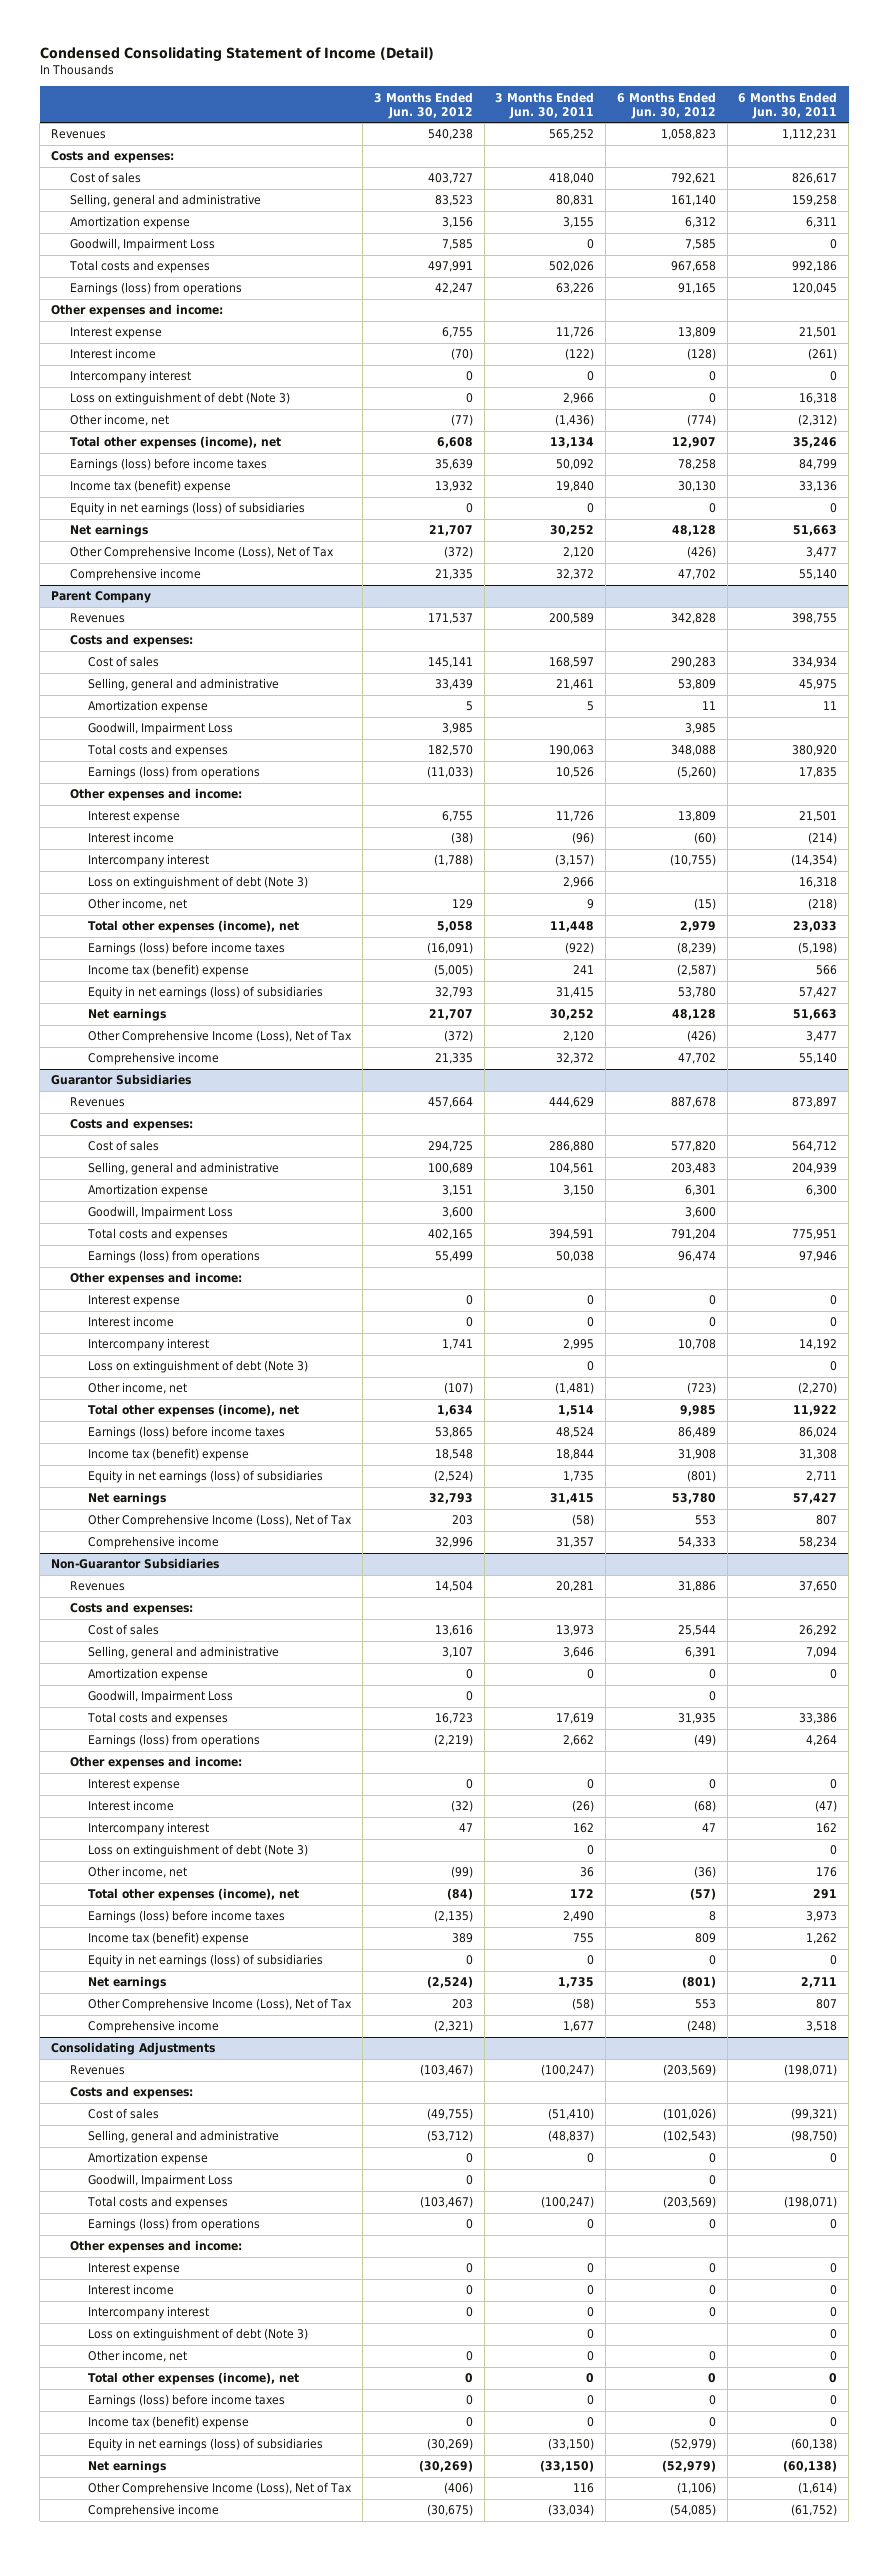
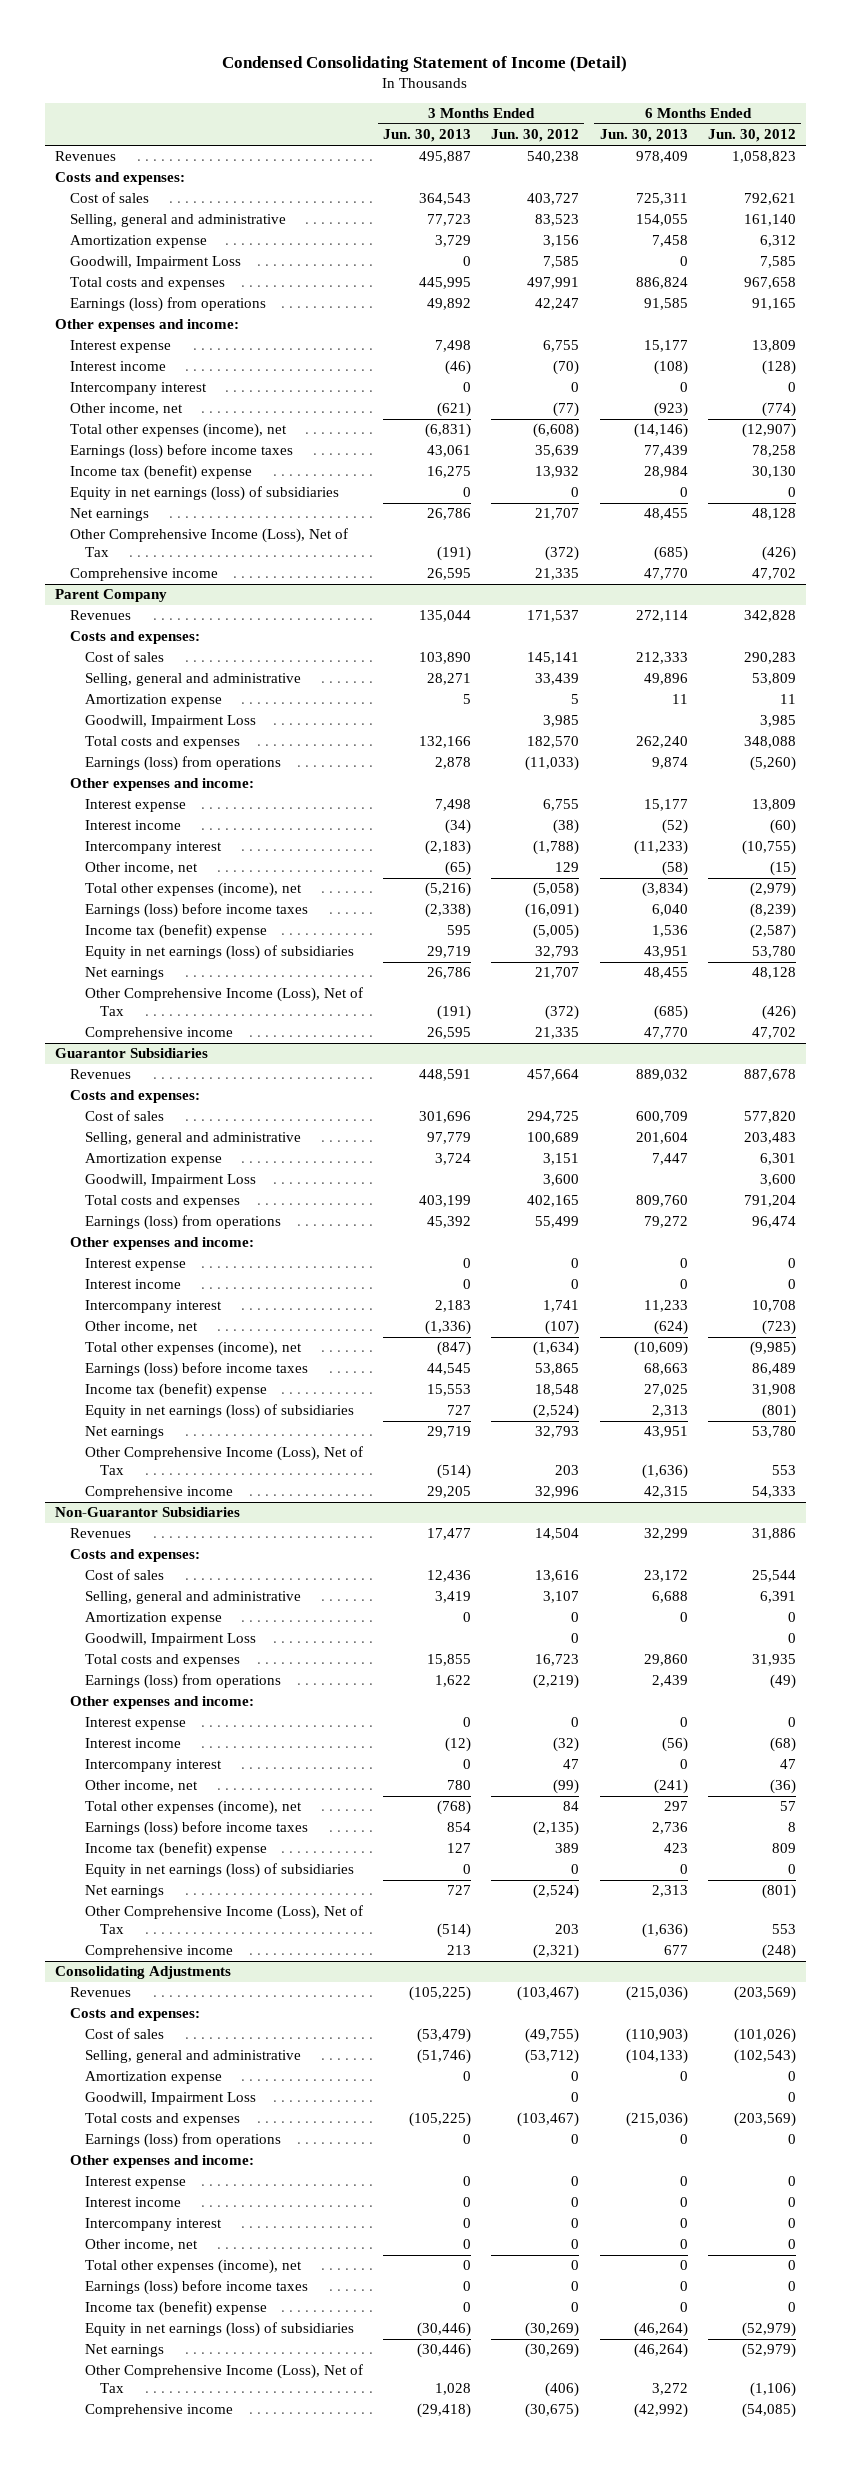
- | 3 Months Ended Jun. 30, 2012 | 3 Months Ended Jun. 30, 2011 | 6 Months Ended Jun. 30, 2012 | 6 Months Ended Jun. 30, 2011
+ | 3 Months Ended Jun. 30, 2013 | 3 Months Ended Jun. 30, 2012 | 6 Months Ended Jun. 30, 2013 | 6 Months Ended Jun. 30, 2012
- Loss on extinguishment of debt (Note 3) | 0 | 2,966 | 0 | 16,318
- Total other expenses (income), net | 6,608 | 13,134 | 12,907 | 35,246
+ Total other expenses (income), net | (6,831) | (6,608) | (14,146) | (12,907)
@ Parent Company
- Loss on extinguishment of debt (Note 3) | | 2,966 | | 16,318
- Total other expenses (income), net | 5,058 | 11,448 | 2,979 | 23,033
+ Total other expenses (income), net | (5,216) | (5,058) | (3,834) | (2,979)
@ Guarantor Subsidiaries
- Loss on extinguishment of debt (Note 3) | | 0 | | 0
- Total other expenses (income), net | 1,634 | 1,514 | 9,985 | 11,922
+ Total other expenses (income), net | (847) | (1,634) | (10,609) | (9,985)
@ Non-Guarantor Subsidiaries
- Loss on extinguishment of debt (Note 3) | | 0 | | 0
- Total other expenses (income), net | (84) | 172 | (57) | 291
+ Total other expenses (income), net | (768) | 84 | 297 | 57
@ Consolidating Adjustments
- Loss on extinguishment of debt (Note 3) | | 0 | | 0

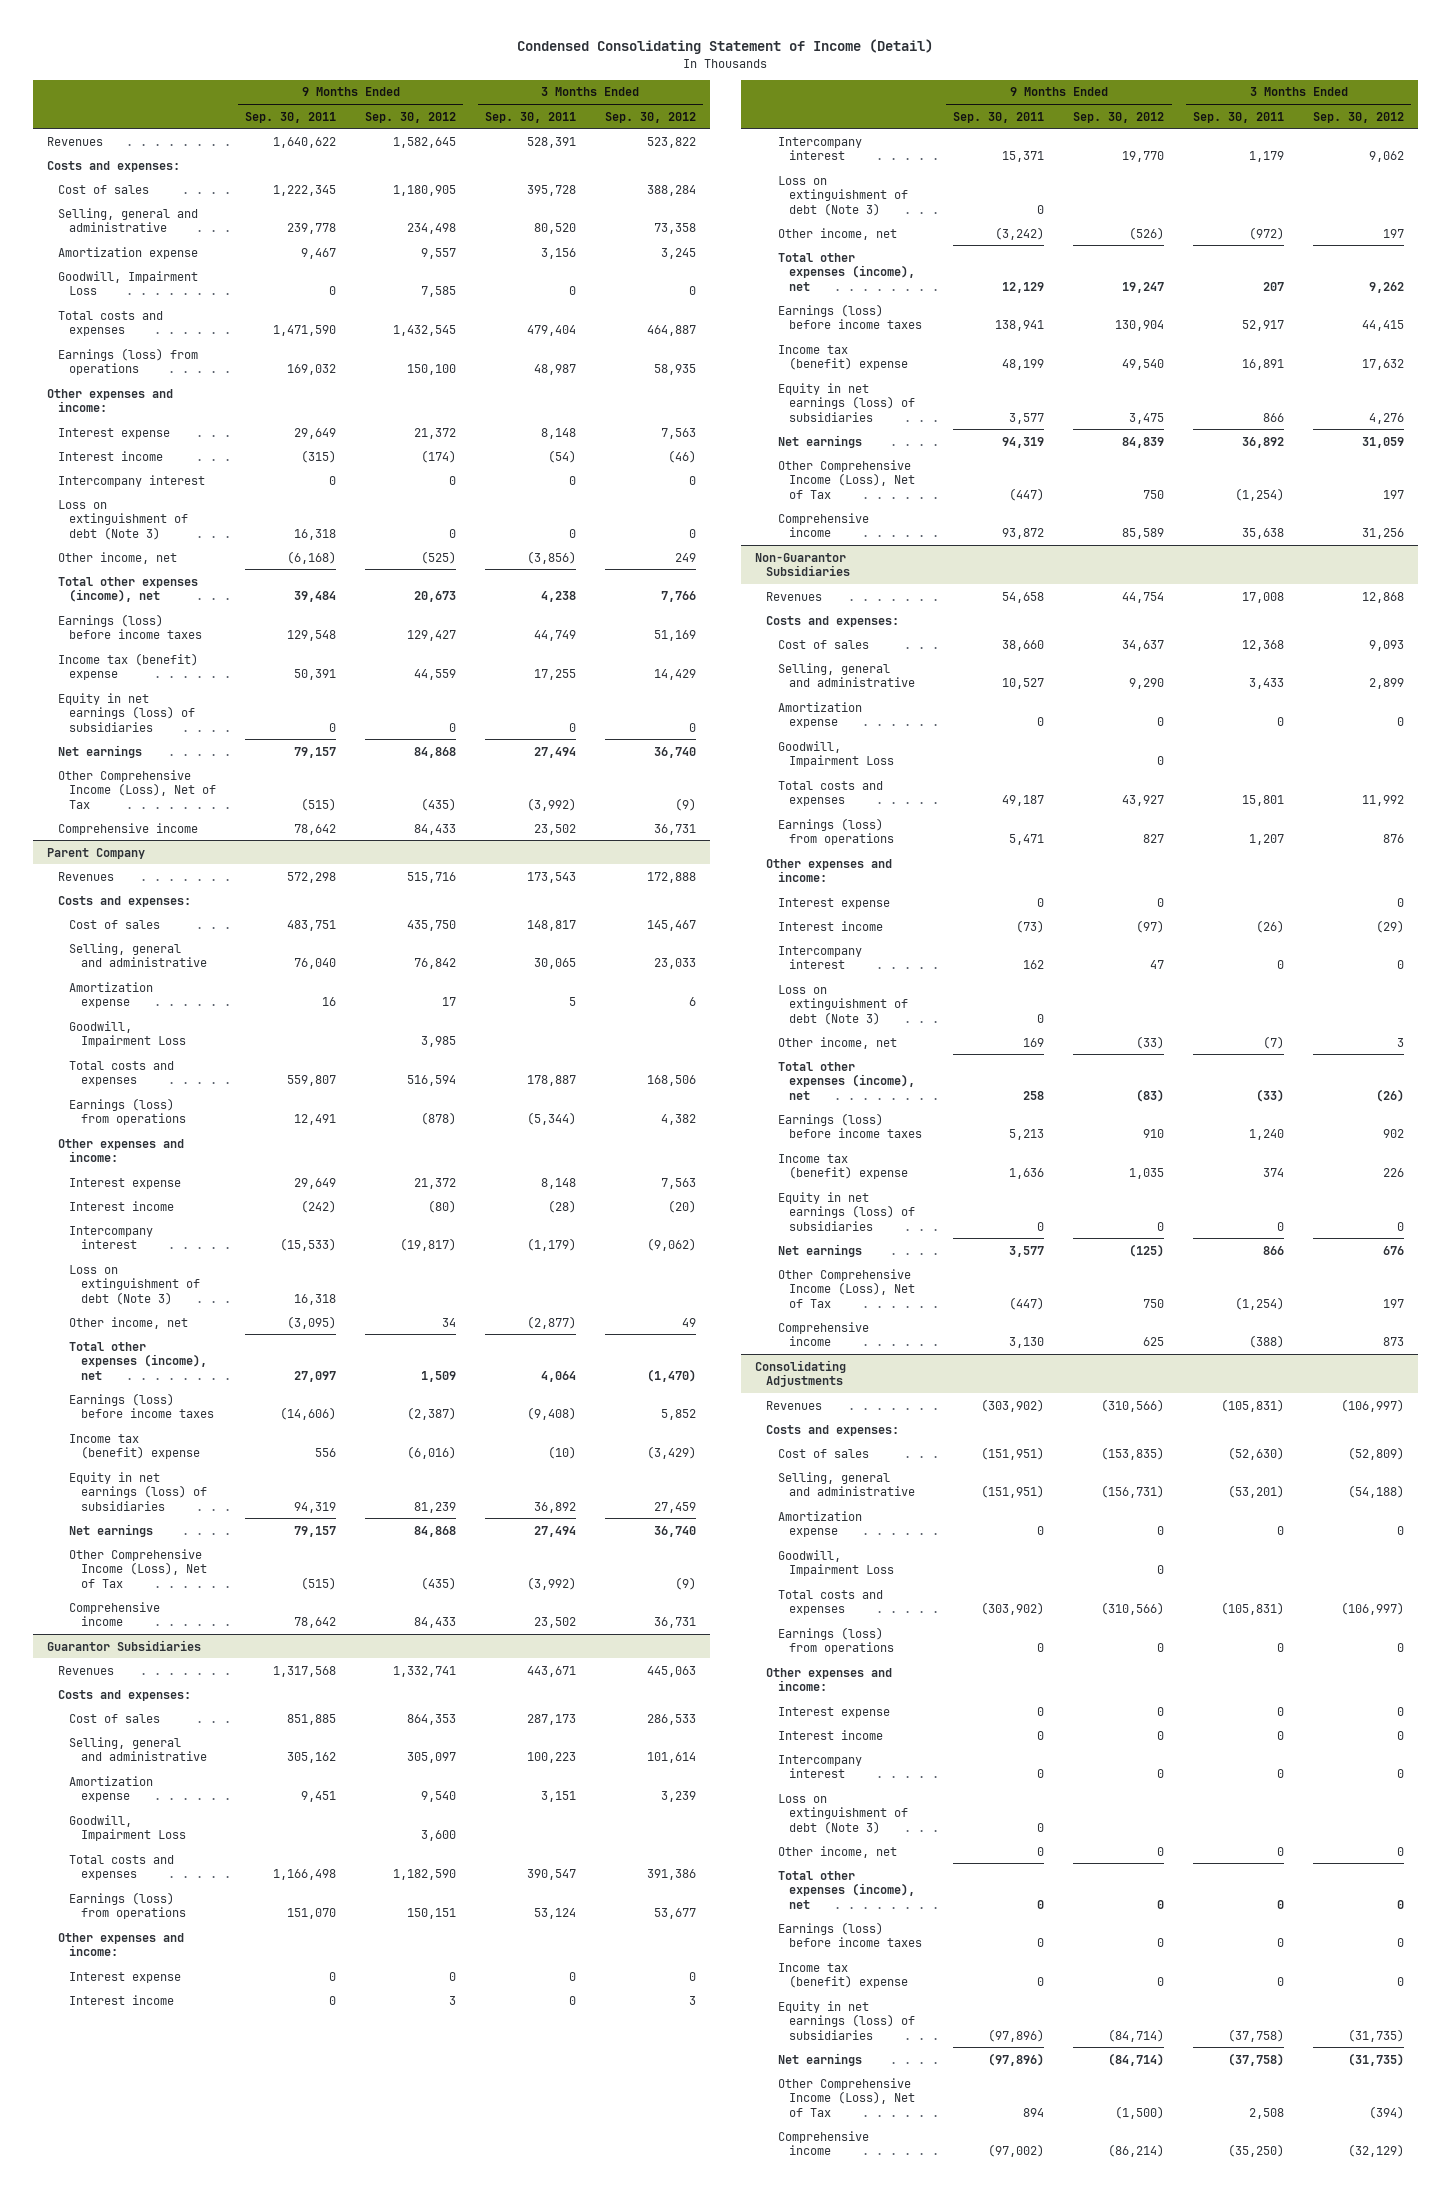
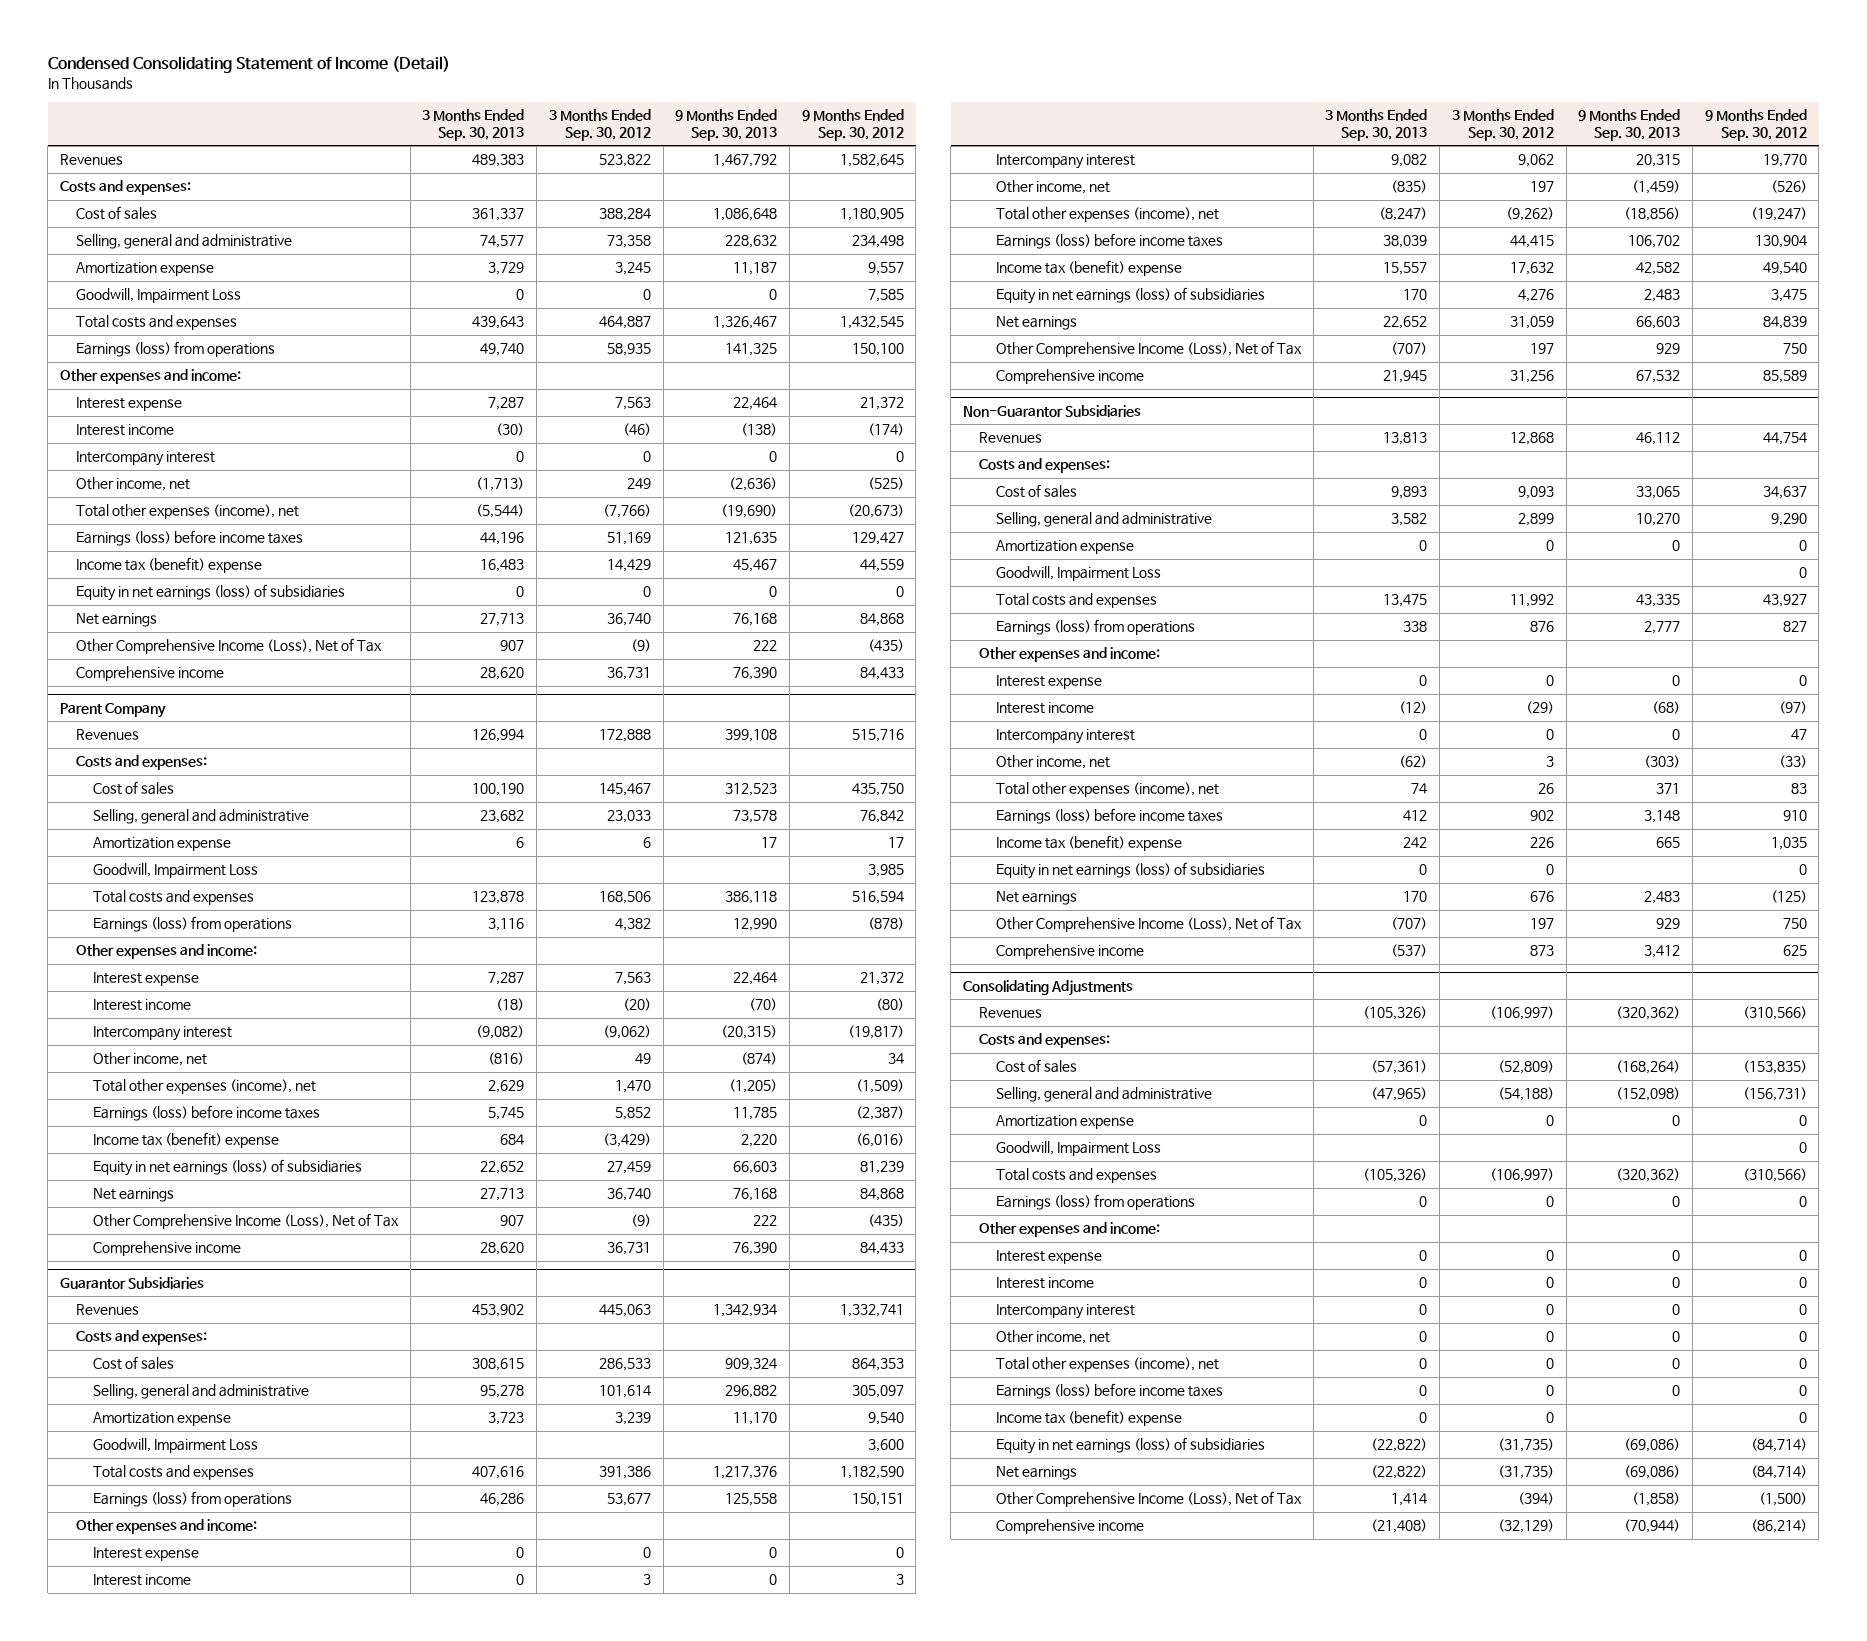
- | 9 Months Ended Sep. 30, 2011 | 9 Months Ended Sep. 30, 2012 | 3 Months Ended Sep. 30, 2011 | 3 Months Ended Sep. 30, 2012
+ | 3 Months Ended Sep. 30, 2013 | 3 Months Ended Sep. 30, 2012 | 9 Months Ended Sep. 30, 2013 | 9 Months Ended Sep. 30, 2012
- Loss on extinguishment of debt (Note 3) | 16,318 | 0 | 0 | 0
- Total other expenses (income), net | 39,484 | 20,673 | 4,238 | 7,766
+ Total other expenses (income), net | (5,544) | (7,766) | (19,690) | (20,673)
@ Parent Company
- Loss on extinguishment of debt (Note 3) | 16,318 | | |
- Total other expenses (income), net | 27,097 | 1,509 | 4,064 | (1,470)
+ Total other expenses (income), net | 2,629 | 1,470 | (1,205) | (1,509)
@ Guarantor Subsidiaries
- Loss on extinguishment of debt (Note 3) | 0 | | |
- Total other expenses (income), net | 12,129 | 19,247 | 207 | 9,262
+ Total other expenses (income), net | (8,247) | (9,262) | (18,856) | (19,247)
@ Non-Guarantor Subsidiaries
- Loss on extinguishment of debt (Note 3) | 0 | | |
- Total other expenses (income), net | 258 | (83) | (33) | (26)
+ Total other expenses (income), net | 74 | 26 | 371 | 83
@ Consolidating Adjustments
- Loss on extinguishment of debt (Note 3) | 0 | | |

